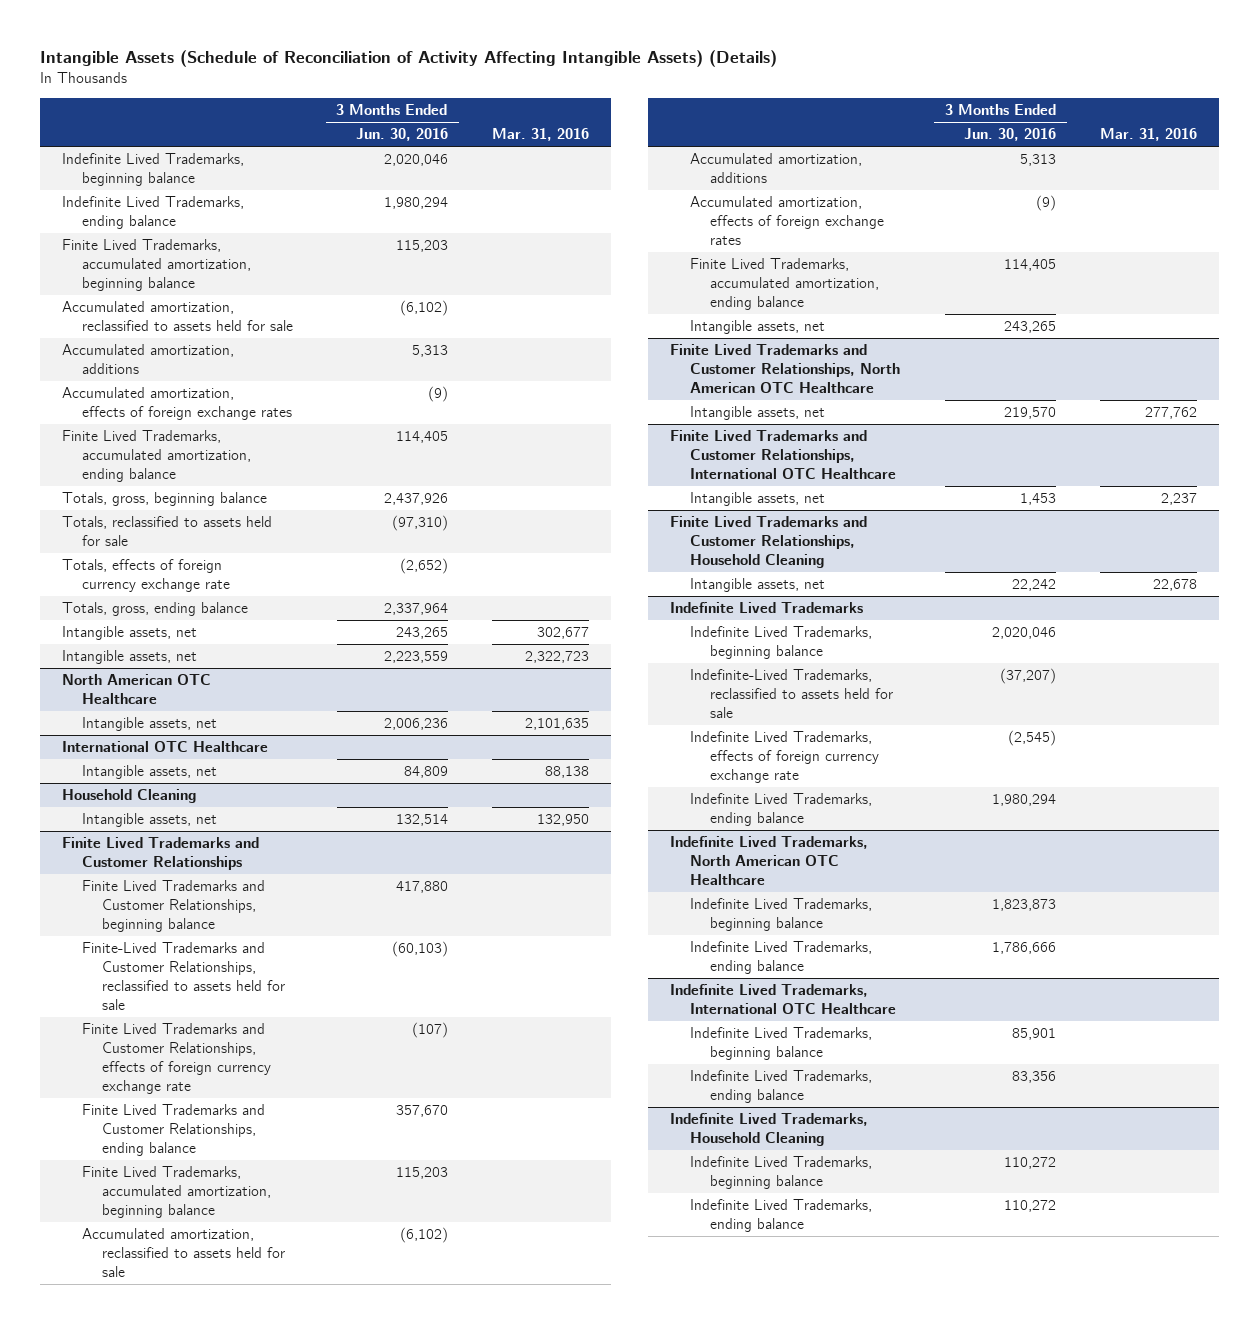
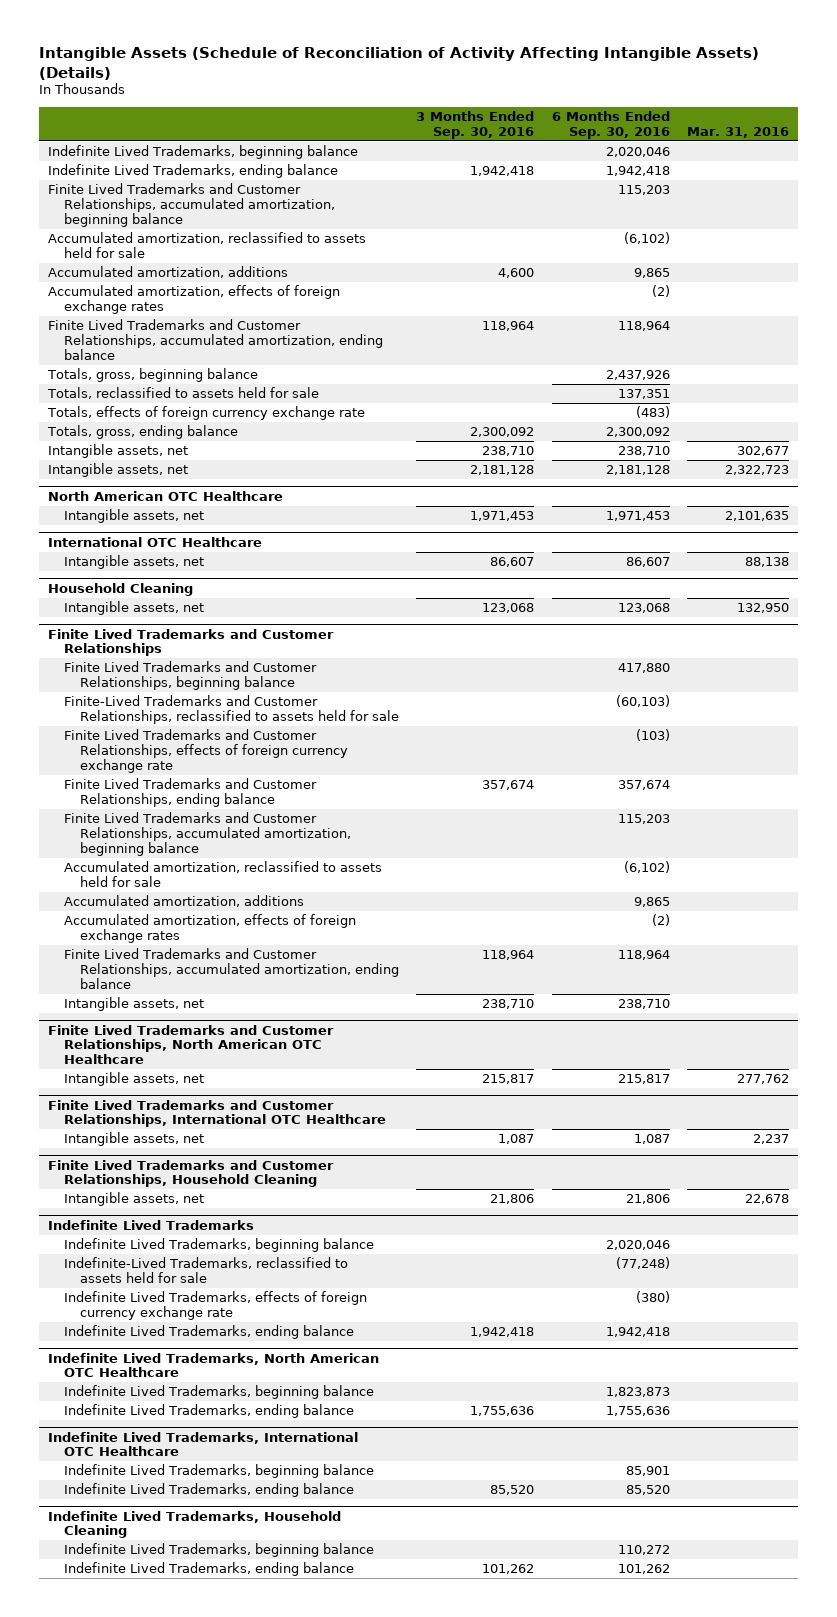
- | 3 Months Ended Jun. 30, 2016 | Mar. 31, 2016
+ | 3 Months Ended Sep. 30, 2016 | 6 Months Ended Sep. 30, 2016 | Mar. 31, 2016
- Finite Lived Trademarks, accumulated amortization, beginning balance | 115,203 |
+ Finite Lived Trademarks and Customer Relationships, accumulated amortization, beginning balance | | 115,203 |
- Finite Lived Trademarks, accumulated amortization, ending balance | 114,405 |
+ Finite Lived Trademarks and Customer Relationships, accumulated amortization, ending balance | 118,964 | 118,964 |
@ Finite Lived Trademarks and Customer Relationships
- Finite Lived Trademarks, accumulated amortization, beginning balance | 115,203 |
+ Finite Lived Trademarks and Customer Relationships, accumulated amortization, beginning balance | | 115,203 |
- Finite Lived Trademarks, accumulated amortization, ending balance | 114,405 |
+ Finite Lived Trademarks and Customer Relationships, accumulated amortization, ending balance | 118,964 | 118,964 |

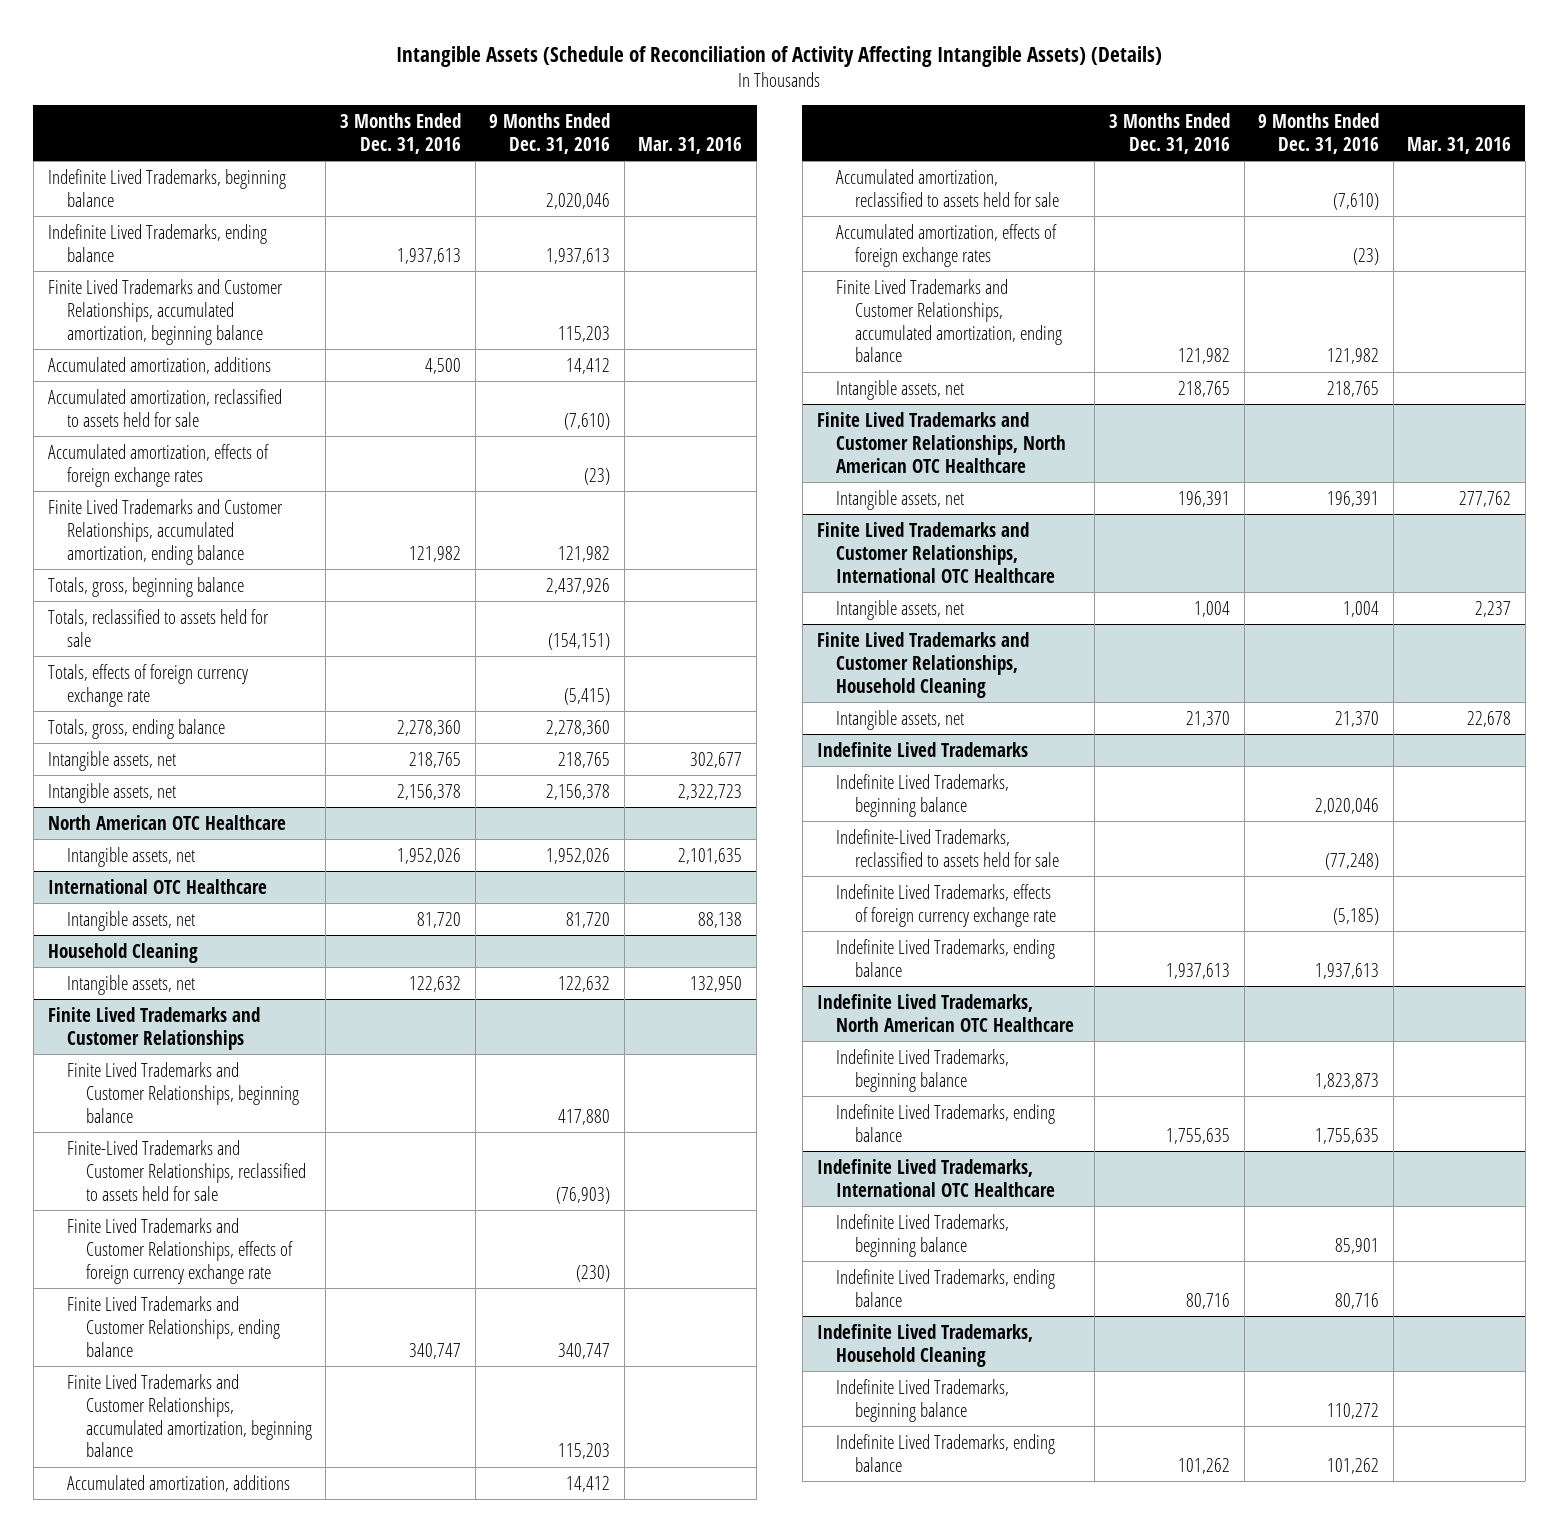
- | 3 Months Ended Sep. 30, 2016 | 6 Months Ended Sep. 30, 2016 | Mar. 31, 2016
+ | 3 Months Ended Dec. 31, 2016 | 9 Months Ended Dec. 31, 2016 | Mar. 31, 2016
moved down: Accumulated amortization, reclassified to assets held for sale | | (7,610) |
@ Finite Lived Trademarks and Customer Relationships
moved down: Accumulated amortization, reclassified to assets held for sale | | (7,610) |

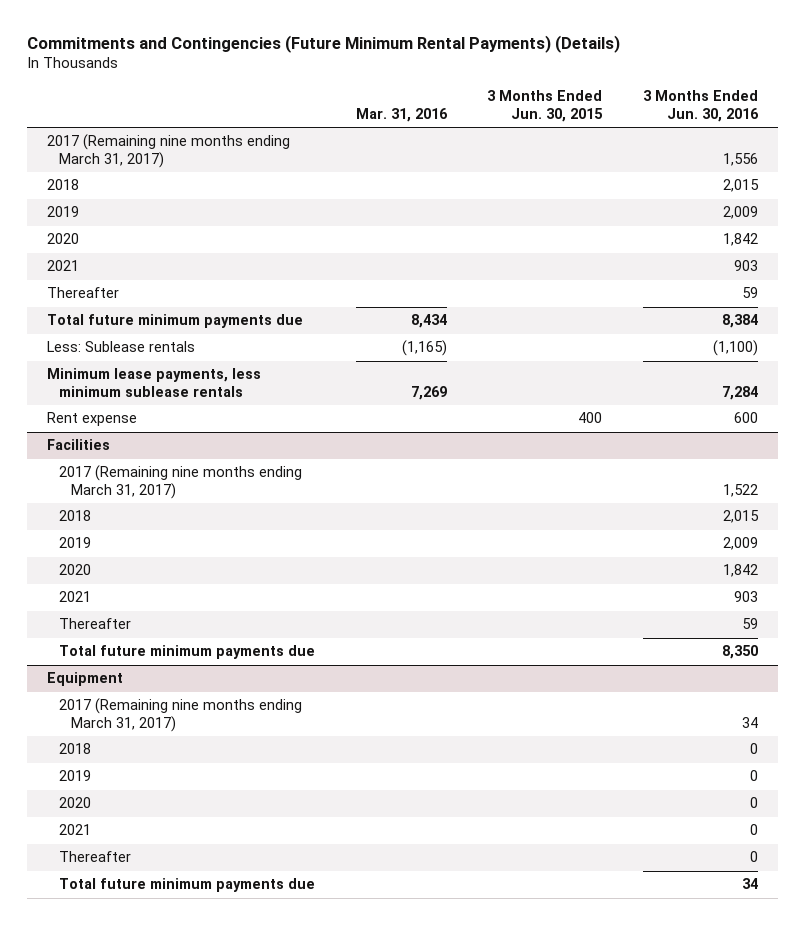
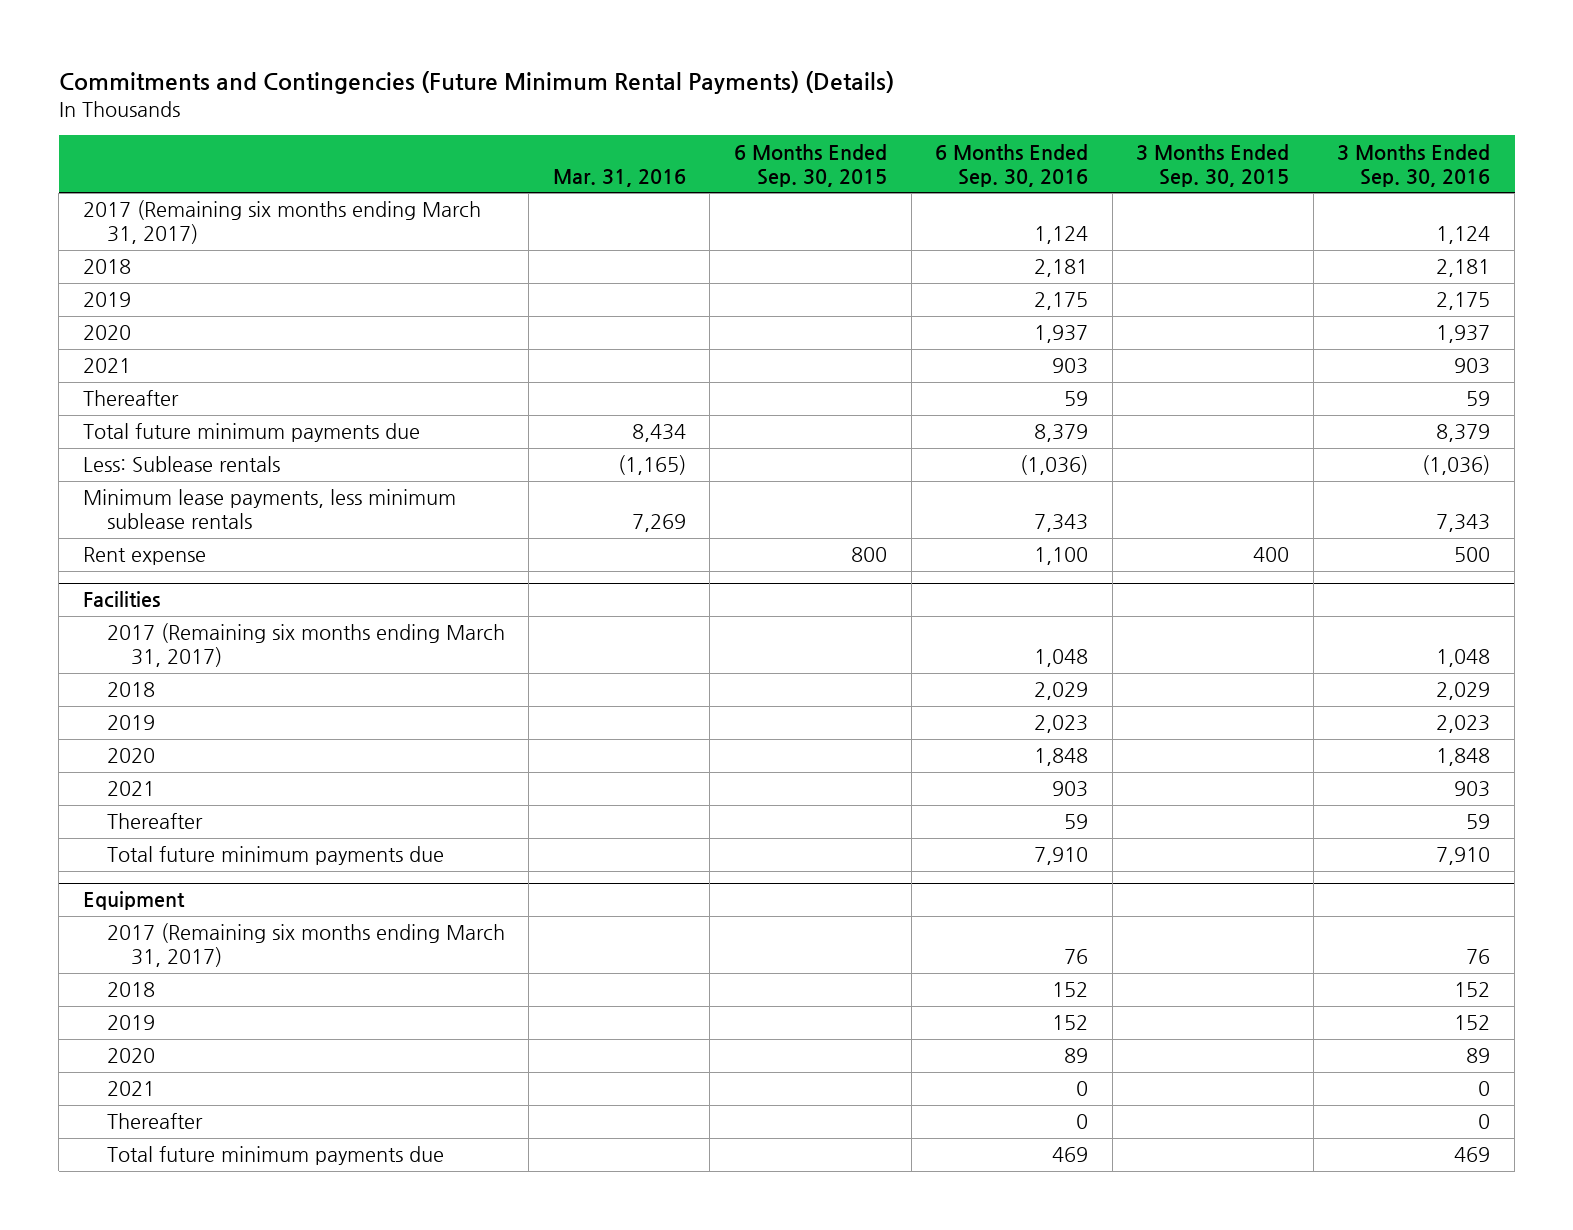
- | Mar. 31, 2016 | 3 Months Ended Jun. 30, 2015 | 3 Months Ended Jun. 30, 2016
+ | Mar. 31, 2016 | 6 Months Ended Sep. 30, 2015 | 6 Months Ended Sep. 30, 2016 | 3 Months Ended Sep. 30, 2015 | 3 Months Ended Sep. 30, 2016
- 2017 (Remaining nine months ending March 31, 2017) | | | 1,556
+ 2017 (Remaining six months ending March 31, 2017) | | | 1,124 | | 1,124
@ Facilities
- 2017 (Remaining nine months ending March 31, 2017) | | | 1,522
+ 2017 (Remaining six months ending March 31, 2017) | | | 1,048 | | 1,048
@ Equipment
- 2017 (Remaining nine months ending March 31, 2017) | | | 34
+ 2017 (Remaining six months ending March 31, 2017) | | | 76 | | 76

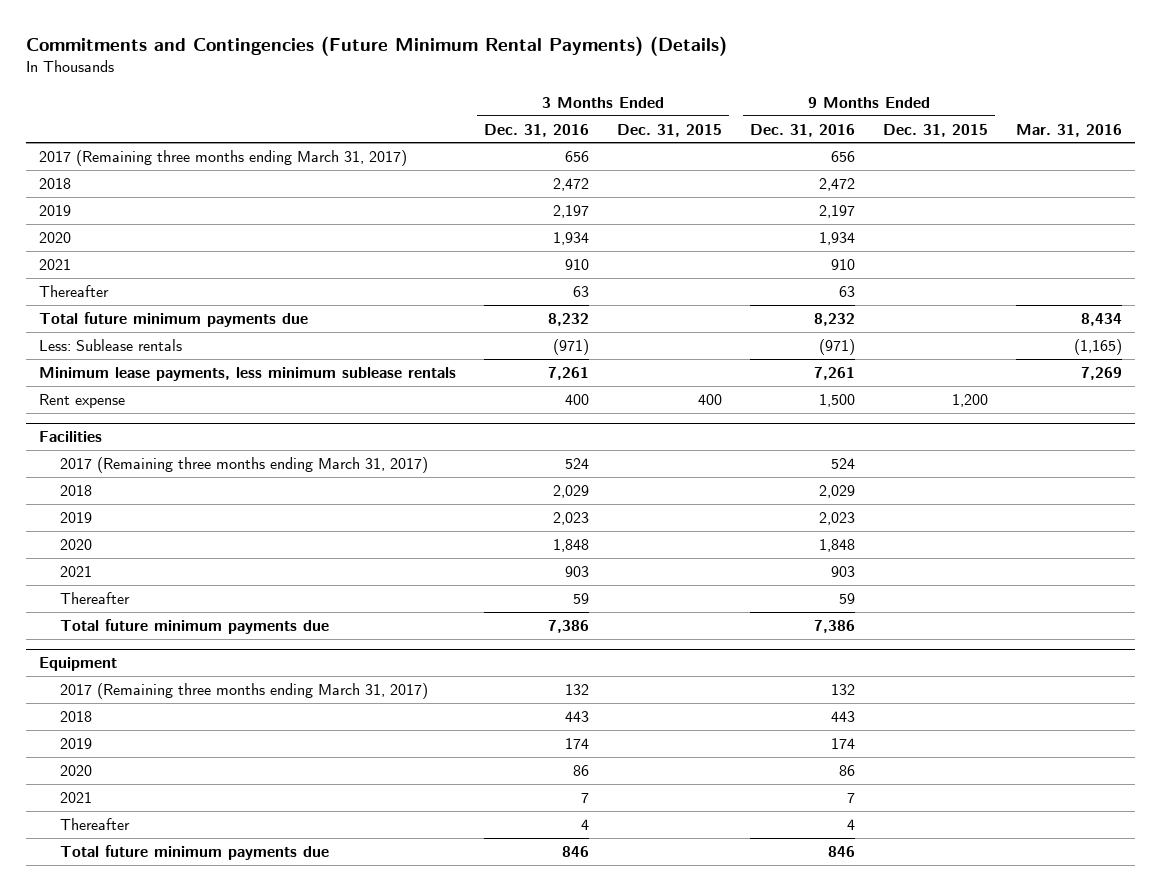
- | Mar. 31, 2016 | 6 Months Ended Sep. 30, 2015 | 6 Months Ended Sep. 30, 2016 | 3 Months Ended Sep. 30, 2015 | 3 Months Ended Sep. 30, 2016
+ | 3 Months Ended Dec. 31, 2016 | 3 Months Ended Dec. 31, 2015 | 9 Months Ended Dec. 31, 2016 | 9 Months Ended Dec. 31, 2015 | Mar. 31, 2016
- 2017 (Remaining six months ending March 31, 2017) | | | 1,124 | | 1,124
+ 2017 (Remaining three months ending March 31, 2017) | 656 | | 656 | |
@ Facilities
- 2017 (Remaining six months ending March 31, 2017) | | | 1,048 | | 1,048
+ 2017 (Remaining three months ending March 31, 2017) | 524 | | 524 | |
@ Equipment
- 2017 (Remaining six months ending March 31, 2017) | | | 76 | | 76
+ 2017 (Remaining three months ending March 31, 2017) | 132 | | 132 | |

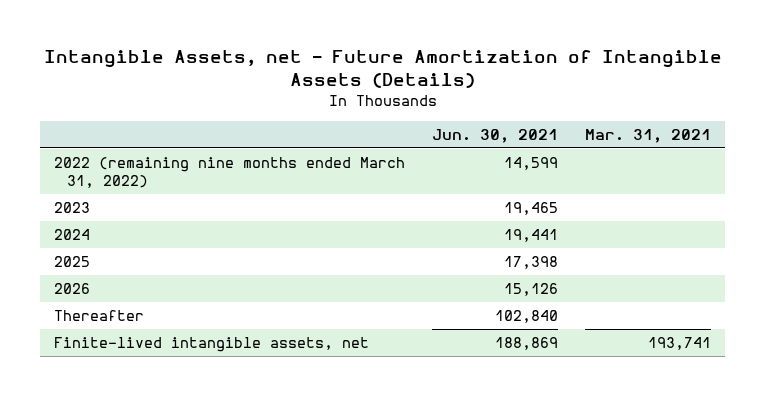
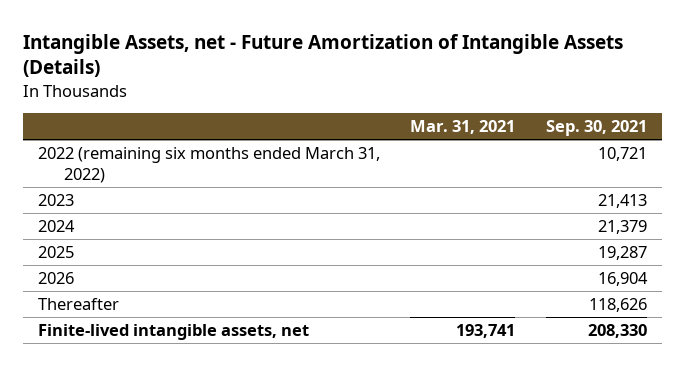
- | Jun. 30, 2021 | Mar. 31, 2021
+ | Mar. 31, 2021 | Sep. 30, 2021
- 2022 (remaining nine months ended March 31, 2022) | 14,599 |
+ 2022 (remaining six months ended March 31, 2022) | | 10,721

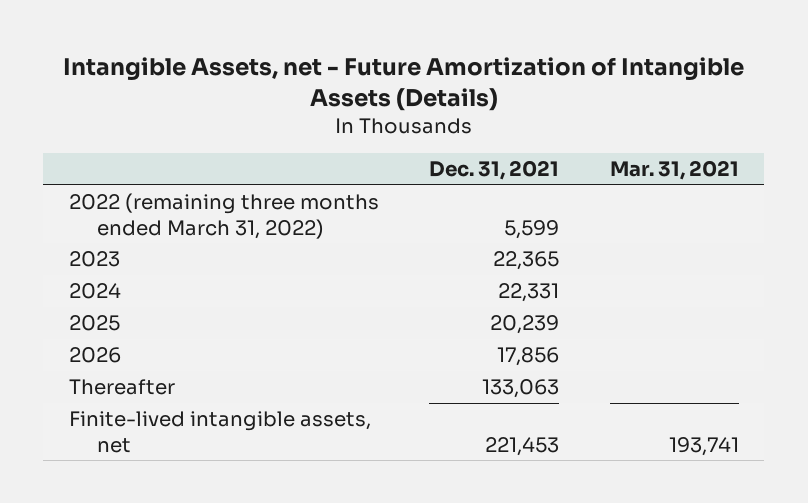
- | Mar. 31, 2021 | Sep. 30, 2021
+ | Dec. 31, 2021 | Mar. 31, 2021
- 2022 (remaining six months ended March 31, 2022) | | 10,721
+ 2022 (remaining three months ended March 31, 2022) | 5,599 |

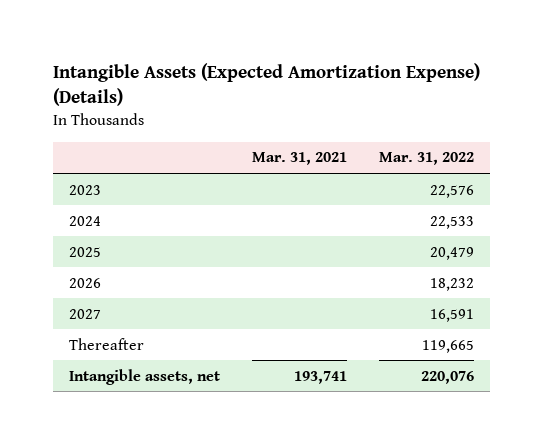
- Intangible Assets, net - Future Amortization of Intangible Assets (Details)
+ Intangible Assets (Expected Amortization Expense) (Details)
- | Dec. 31, 2021 | Mar. 31, 2021
+ | Mar. 31, 2021 | Mar. 31, 2022
- 2022 (remaining three months ended March 31, 2022) | 5,599 |
+ 2027 | | 16,591
- Finite-lived intangible assets, net | 221,453 | 193,741
+ Intangible assets, net | 193,741 | 220,076

